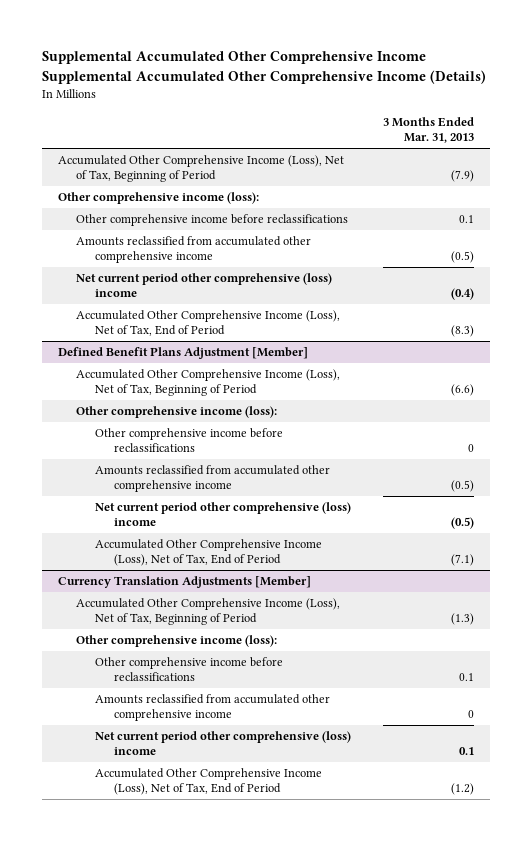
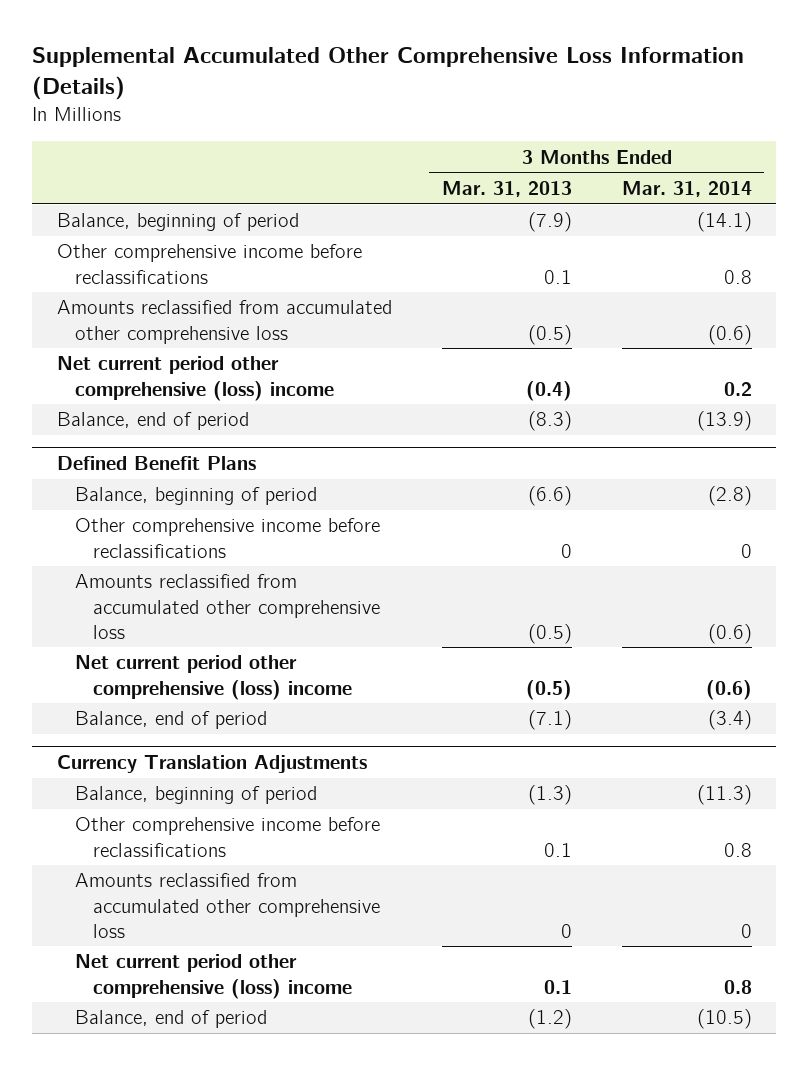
- Supplemental Accumulated Other Comprehensive Income Supplemental Accumulated Other Comprehensive Income (Details)
+ Supplemental Accumulated Other Comprehensive Loss Information (Details)
- | 3 Months Ended Mar. 31, 2013
+ | 3 Months Ended Mar. 31, 2013 | 3 Months Ended Mar. 31, 2014
- Accumulated Other Comprehensive Income (Loss), Net of Tax, Beginning of Period | (7.9)
- Other comprehensive income (loss):
+ Balance, beginning of period | (7.9) | (14.1)
- Amounts reclassified from accumulated other comprehensive income | (0.5)
+ Amounts reclassified from accumulated other comprehensive loss | (0.5) | (0.6)
- Accumulated Other Comprehensive Income (Loss), Net of Tax, End of Period | (8.3)
- Defined Benefit Plans Adjustment [Member]
- Accumulated Other Comprehensive Income (Loss), Net of Tax, Beginning of Period | (6.6)
- Other comprehensive income (loss):
+ Balance, end of period | (8.3) | (13.9)
+ Defined Benefit Plans
+ Balance, beginning of period | (6.6) | (2.8)
- Amounts reclassified from accumulated other comprehensive income | (0.5)
+ Amounts reclassified from accumulated other comprehensive loss | (0.5) | (0.6)
- Accumulated Other Comprehensive Income (Loss), Net of Tax, End of Period | (7.1)
- Currency Translation Adjustments [Member]
- Accumulated Other Comprehensive Income (Loss), Net of Tax, Beginning of Period | (1.3)
- Other comprehensive income (loss):
+ Balance, end of period | (7.1) | (3.4)
+ Currency Translation Adjustments
+ Balance, beginning of period | (1.3) | (11.3)
- Amounts reclassified from accumulated other comprehensive income | 0
+ Amounts reclassified from accumulated other comprehensive loss | 0 | 0
- Accumulated Other Comprehensive Income (Loss), Net of Tax, End of Period | (1.2)
+ Balance, end of period | (1.2) | (10.5)

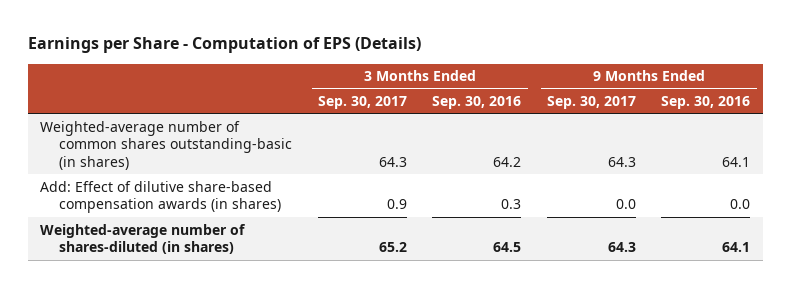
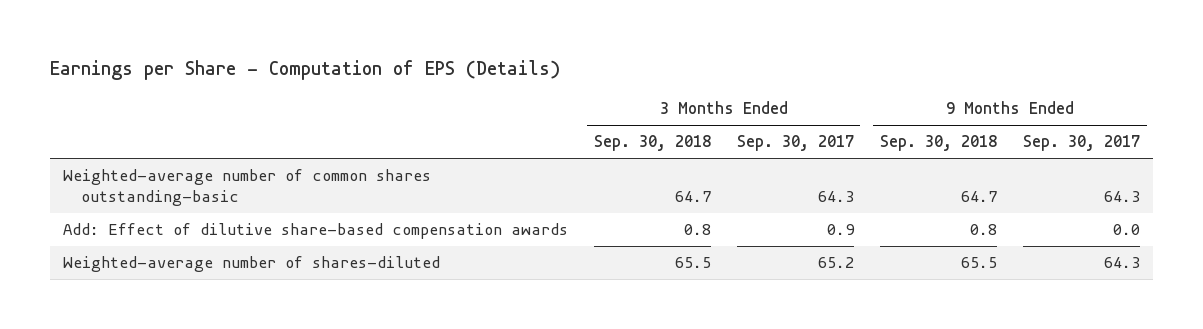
- | 3 Months Ended Sep. 30, 2017 | 3 Months Ended Sep. 30, 2016 | 9 Months Ended Sep. 30, 2017 | 9 Months Ended Sep. 30, 2016
+ | 3 Months Ended Sep. 30, 2018 | 3 Months Ended Sep. 30, 2017 | 9 Months Ended Sep. 30, 2018 | 9 Months Ended Sep. 30, 2017
- Weighted-average number of common shares outstanding-basic (in shares) | 64.3 | 64.2 | 64.3 | 64.1
- Add: Effect of dilutive share-based compensation awards (in shares) | 0.9 | 0.3 | 0.0 | 0.0
- Weighted-average number of shares-diluted (in shares) | 65.2 | 64.5 | 64.3 | 64.1
+ Weighted-average number of common shares outstanding-basic | 64.7 | 64.3 | 64.7 | 64.3
+ Add: Effect of dilutive share-based compensation awards | 0.8 | 0.9 | 0.8 | 0.0
+ Weighted-average number of shares-diluted | 65.5 | 65.2 | 65.5 | 64.3

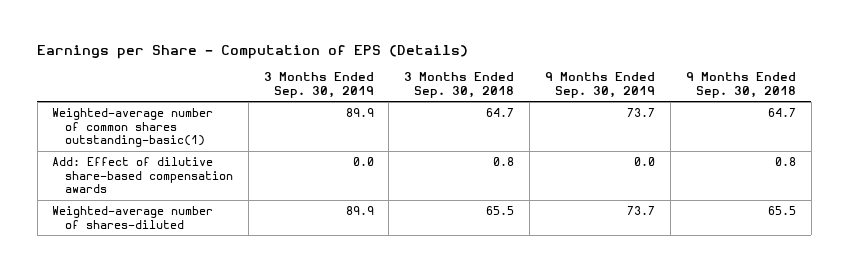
- | 3 Months Ended Sep. 30, 2018 | 3 Months Ended Sep. 30, 2017 | 9 Months Ended Sep. 30, 2018 | 9 Months Ended Sep. 30, 2017
+ | 3 Months Ended Sep. 30, 2019 | 3 Months Ended Sep. 30, 2018 | 9 Months Ended Sep. 30, 2019 | 9 Months Ended Sep. 30, 2018
- Weighted-average number of common shares outstanding-basic | 64.7 | 64.3 | 64.7 | 64.3
+ Weighted-average number of common shares outstanding-basic(1) | 89.9 | 64.7 | 73.7 | 64.7

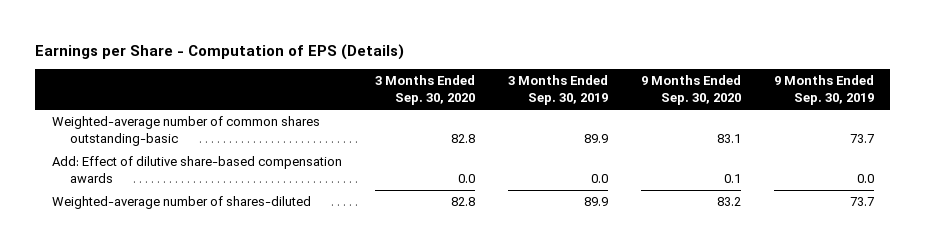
- | 3 Months Ended Sep. 30, 2019 | 3 Months Ended Sep. 30, 2018 | 9 Months Ended Sep. 30, 2019 | 9 Months Ended Sep. 30, 2018
+ | 3 Months Ended Sep. 30, 2020 | 3 Months Ended Sep. 30, 2019 | 9 Months Ended Sep. 30, 2020 | 9 Months Ended Sep. 30, 2019
- Weighted-average number of common shares outstanding-basic(1) | 89.9 | 64.7 | 73.7 | 64.7
+ Weighted-average number of common shares outstanding-basic | 82.8 | 89.9 | 83.1 | 73.7

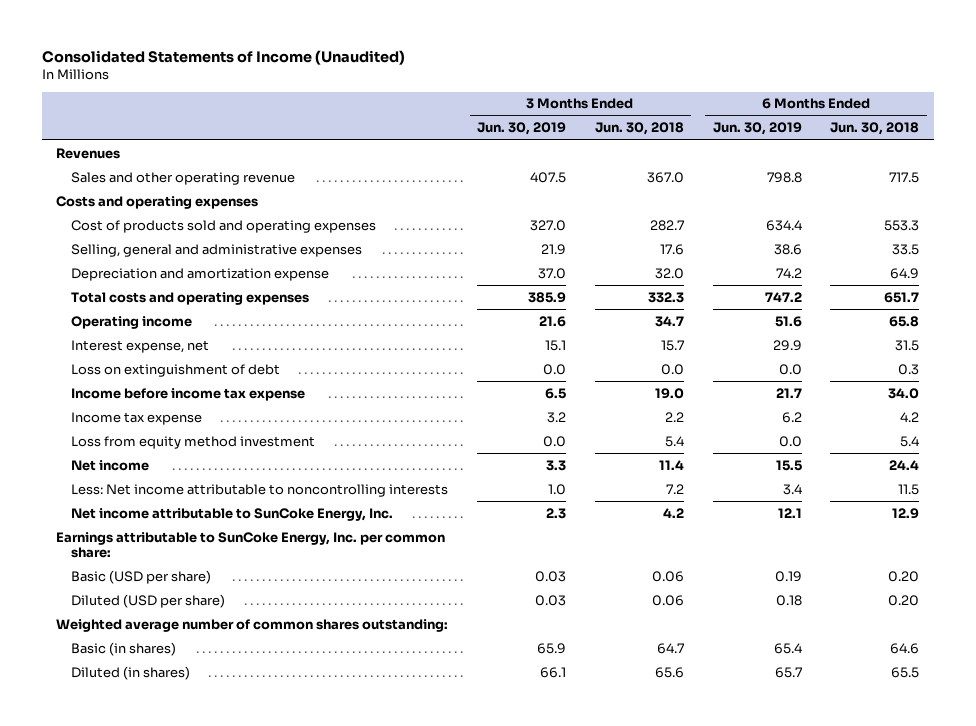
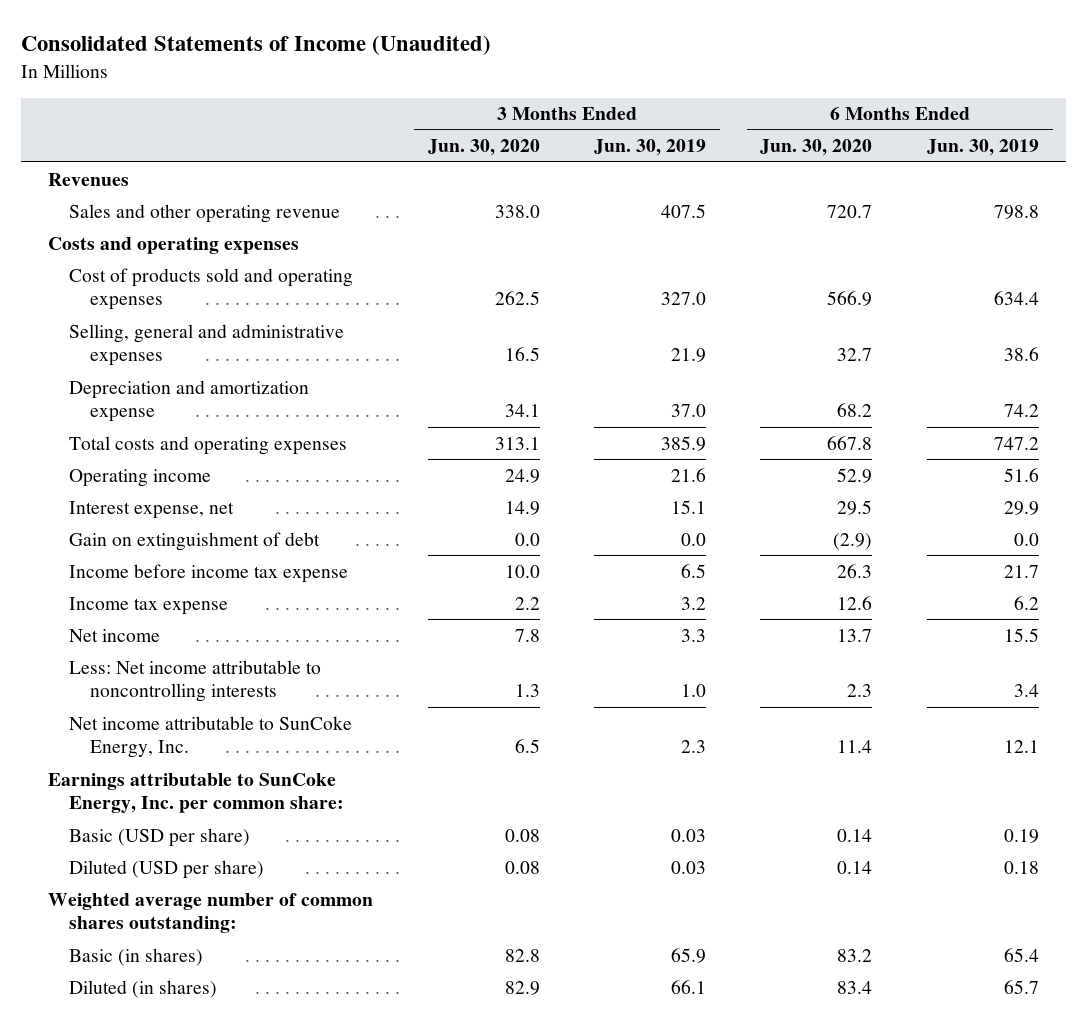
- | 3 Months Ended Jun. 30, 2019 | 3 Months Ended Jun. 30, 2018 | 6 Months Ended Jun. 30, 2019 | 6 Months Ended Jun. 30, 2018
+ | 3 Months Ended Jun. 30, 2020 | 3 Months Ended Jun. 30, 2019 | 6 Months Ended Jun. 30, 2020 | 6 Months Ended Jun. 30, 2019
- Loss on extinguishment of debt | 0.0 | 0.0 | 0.0 | 0.3
+ Gain on extinguishment of debt | 0.0 | 0.0 | (2.9) | 0.0
- Loss from equity method investment | 0.0 | 5.4 | 0.0 | 5.4

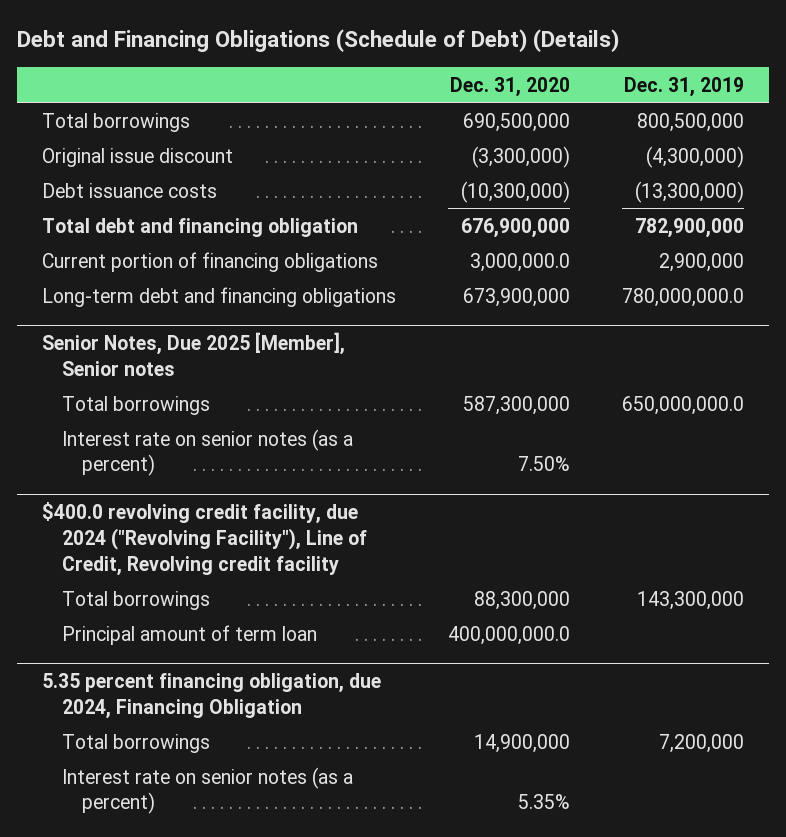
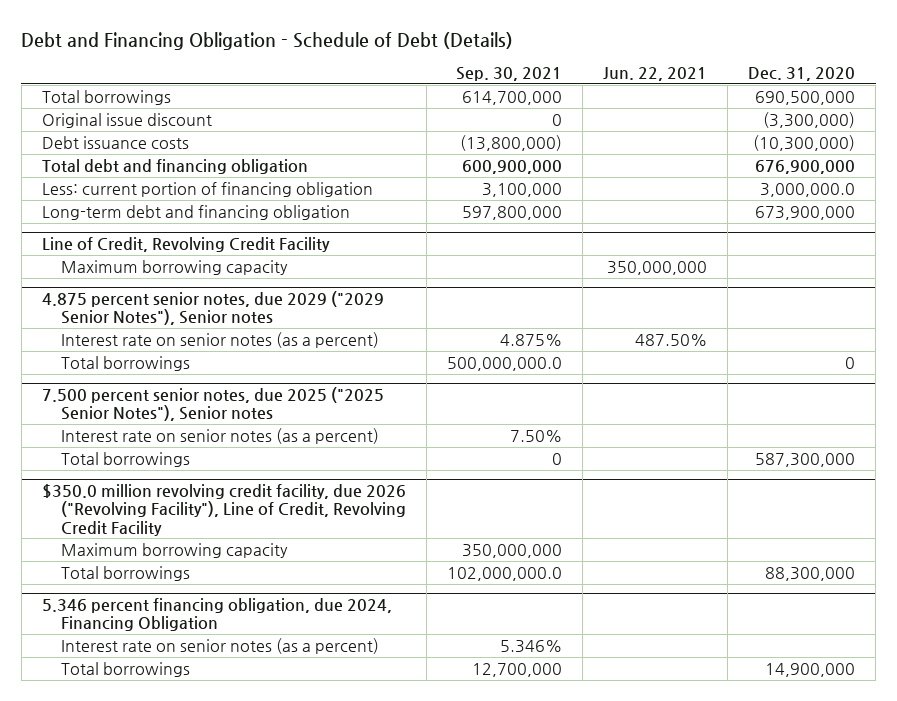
- Debt and Financing Obligations (Schedule of Debt) (Details)
+ Debt and Financing Obligation - Schedule of Debt (Details)
- | Dec. 31, 2020 | Dec. 31, 2019
+ | Sep. 30, 2021 | Jun. 22, 2021 | Dec. 31, 2020
- Current portion of financing obligations | 3,000,000.0 | 2,900,000
- Long-term debt and financing obligations | 673,900,000 | 780,000,000.0
- Senior Notes, Due 2025 [Member], Senior notes
+ Less: current portion of financing obligation | 3,100,000 | | 3,000,000.0
+ Long-term debt and financing obligation | 597,800,000 | | 673,900,000
+ Line of Credit, Revolving Credit Facility
+ Maximum borrowing capacity | | 350,000,000 |
+ 4.875 percent senior notes, due 2029 ("2029 Senior Notes"), Senior notes
+ Interest rate on senior notes (as a percent) | 4.875% | 487.50% |
+ Total borrowings | 500,000,000.0 | | 0
+ 7.500 percent senior notes, due 2025 ("2025 Senior Notes"), Senior notes
+ Interest rate on senior notes (as a percent) | 7.50% | |
- Interest rate on senior notes (as a percent) | 7.50% |
- $400.0 revolving credit facility, due 2024 ("Revolving Facility"), Line of Credit, Revolving credit facility
+ $350.0 million revolving credit facility, due 2026 ("Revolving Facility"), Line of Credit, Revolving Credit Facility
+ Maximum borrowing capacity | 350,000,000 | |
- Principal amount of term loan | 400,000,000.0 |
- 5.35 percent financing obligation, due 2024, Financing Obligation
+ 5.346 percent financing obligation, due 2024, Financing Obligation
+ Interest rate on senior notes (as a percent) | 5.346% | |
- Interest rate on senior notes (as a percent) | 5.35% |

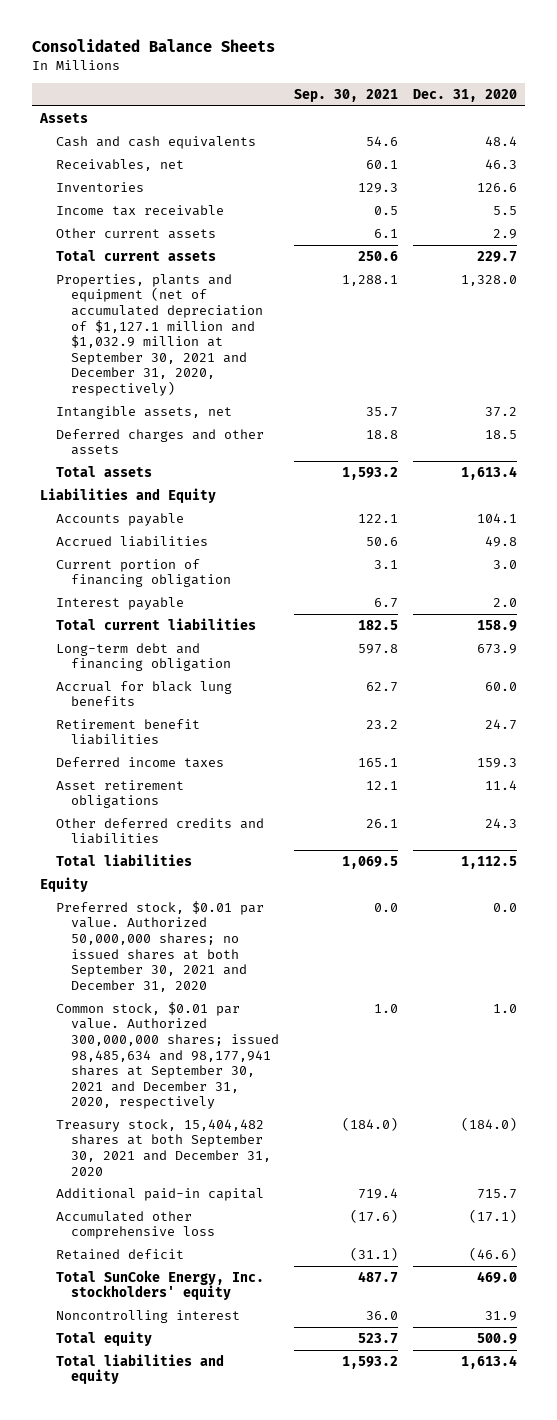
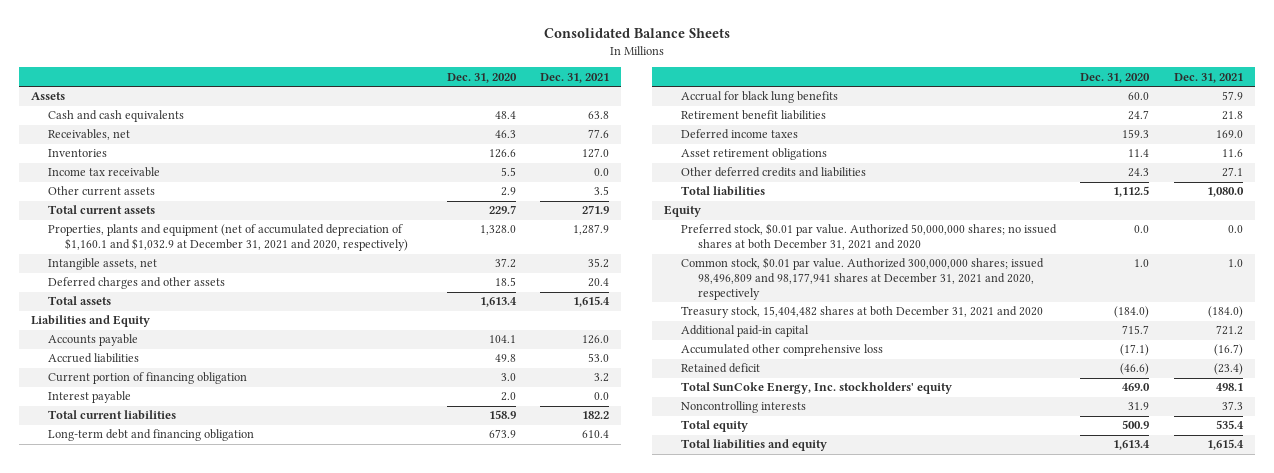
- | Sep. 30, 2021 | Dec. 31, 2020
+ | Dec. 31, 2020 | Dec. 31, 2021
- Properties, plants and equipment (net of accumulated depreciation of $1,127.1 million and $1,032.9 million at September 30, 2021 and December 31, 2020, respectively) | 1,288.1 | 1,328.0
+ Properties, plants and equipment (net of accumulated depreciation of $1,160.1 and $1,032.9 at December 31, 2021 and 2020, respectively) | 1,328.0 | 1,287.9
- Preferred stock, $0.01 par value. Authorized 50,000,000 shares; no issued shares at both September 30, 2021 and December 31, 2020 | 0.0 | 0.0
- Common stock, $0.01 par value. Authorized 300,000,000 shares; issued 98,485,634 and 98,177,941 shares at September 30, 2021 and December 31, 2020, respectively | 1.0 | 1.0
- Treasury stock, 15,404,482 shares at both September 30, 2021 and December 31, 2020 | (184.0) | (184.0)
+ Preferred stock, $0.01 par value. Authorized 50,000,000 shares; no issued shares at both December 31, 2021 and 2020 | 0.0 | 0.0
+ Common stock, $0.01 par value. Authorized 300,000,000 shares; issued 98,496,809 and 98,177,941 shares at December 31, 2021 and 2020, respectively | 1.0 | 1.0
+ Treasury stock, 15,404,482 shares at both December 31, 2021 and 2020 | (184.0) | (184.0)
- Noncontrolling interest | 36.0 | 31.9
+ Noncontrolling interests | 31.9 | 37.3

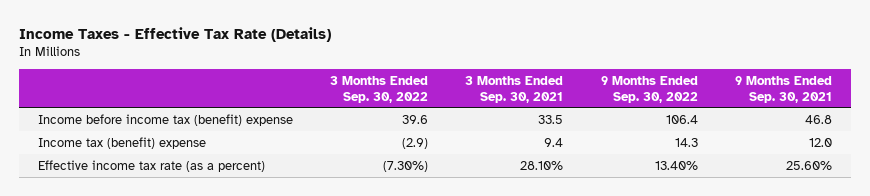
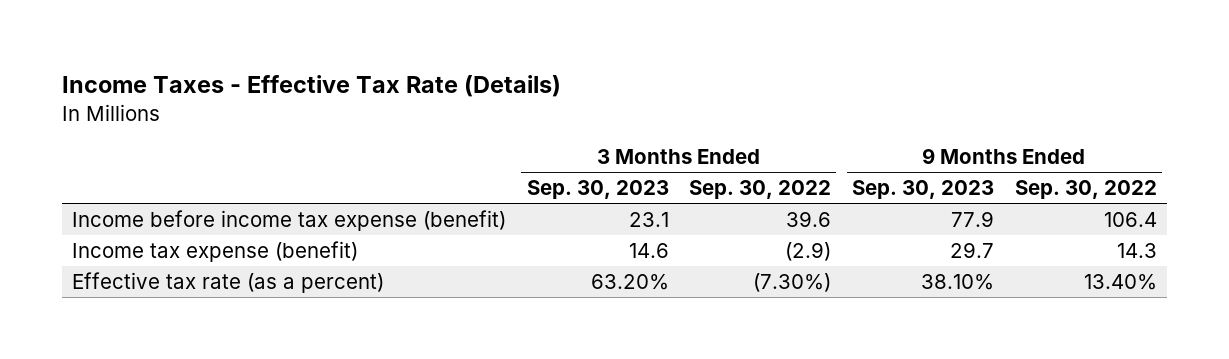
- | 3 Months Ended Sep. 30, 2022 | 3 Months Ended Sep. 30, 2021 | 9 Months Ended Sep. 30, 2022 | 9 Months Ended Sep. 30, 2021
+ | 3 Months Ended Sep. 30, 2023 | 3 Months Ended Sep. 30, 2022 | 9 Months Ended Sep. 30, 2023 | 9 Months Ended Sep. 30, 2022
- Income before income tax (benefit) expense | 39.6 | 33.5 | 106.4 | 46.8
- Income tax (benefit) expense | (2.9) | 9.4 | 14.3 | 12.0
- Effective income tax rate (as a percent) | (7.30%) | 28.10% | 13.40% | 25.60%
+ Income before income tax expense (benefit) | 23.1 | 39.6 | 77.9 | 106.4
+ Income tax expense (benefit) | 14.6 | (2.9) | 29.7 | 14.3
+ Effective tax rate (as a percent) | 63.20% | (7.30%) | 38.10% | 13.40%

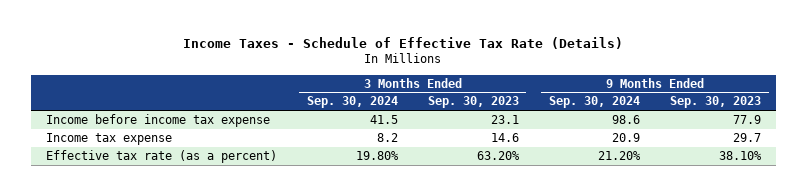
- Income Taxes - Effective Tax Rate (Details)
+ Income Taxes - Schedule of Effective Tax Rate (Details)
- | 3 Months Ended Sep. 30, 2023 | 3 Months Ended Sep. 30, 2022 | 9 Months Ended Sep. 30, 2023 | 9 Months Ended Sep. 30, 2022
+ | 3 Months Ended Sep. 30, 2024 | 3 Months Ended Sep. 30, 2023 | 9 Months Ended Sep. 30, 2024 | 9 Months Ended Sep. 30, 2023
- Income before income tax expense (benefit) | 23.1 | 39.6 | 77.9 | 106.4
- Income tax expense (benefit) | 14.6 | (2.9) | 29.7 | 14.3
+ Income before income tax expense | 41.5 | 23.1 | 98.6 | 77.9
+ Income tax expense | 8.2 | 14.6 | 20.9 | 29.7

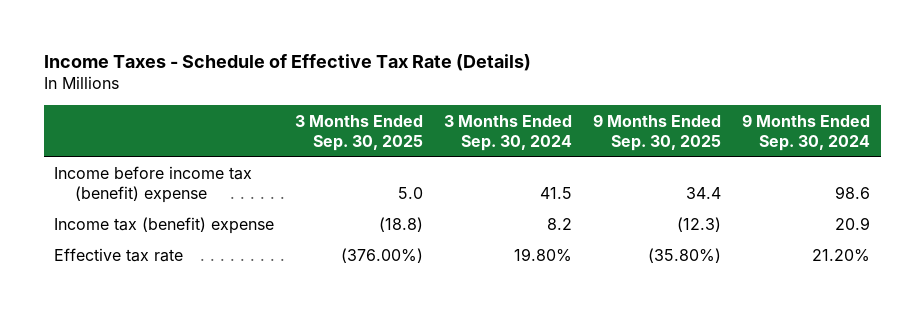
- | 3 Months Ended Sep. 30, 2024 | 3 Months Ended Sep. 30, 2023 | 9 Months Ended Sep. 30, 2024 | 9 Months Ended Sep. 30, 2023
+ | 3 Months Ended Sep. 30, 2025 | 3 Months Ended Sep. 30, 2024 | 9 Months Ended Sep. 30, 2025 | 9 Months Ended Sep. 30, 2024
- Income before income tax expense | 41.5 | 23.1 | 98.6 | 77.9
- Income tax expense | 8.2 | 14.6 | 20.9 | 29.7
- Effective tax rate (as a percent) | 19.80% | 63.20% | 21.20% | 38.10%
+ Income before income tax (benefit) expense | 5.0 | 41.5 | 34.4 | 98.6
+ Income tax (benefit) expense | (18.8) | 8.2 | (12.3) | 20.9
+ Effective tax rate | (376.00%) | 19.80% | (35.80%) | 21.20%

